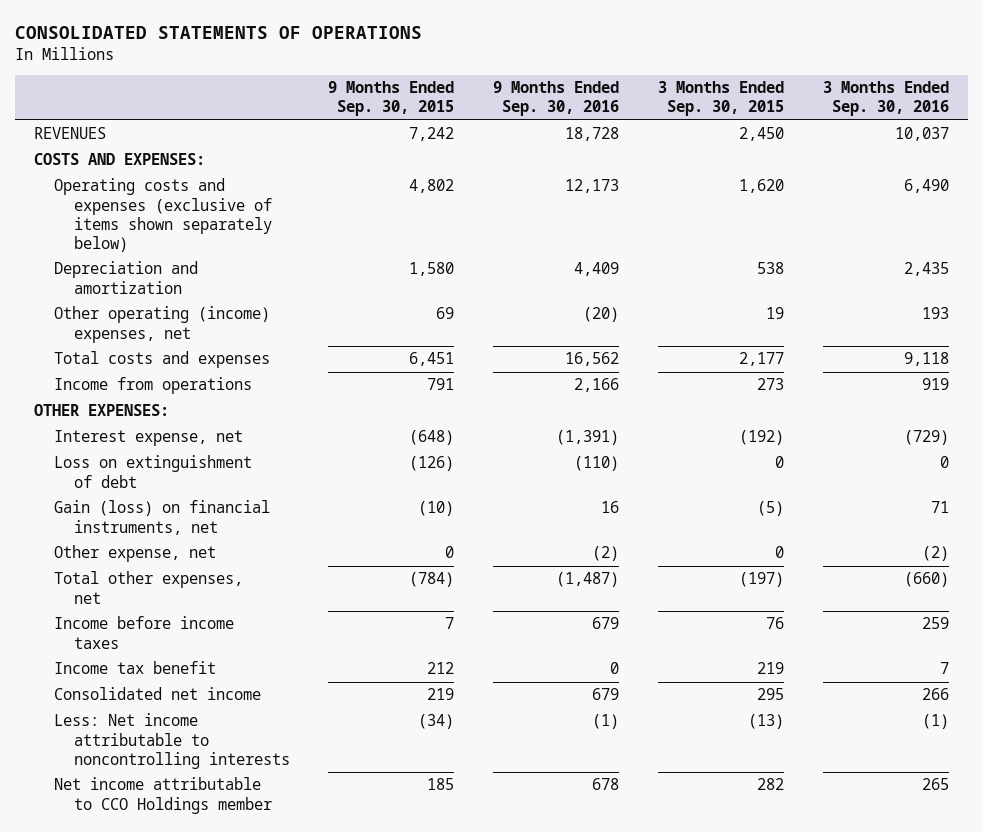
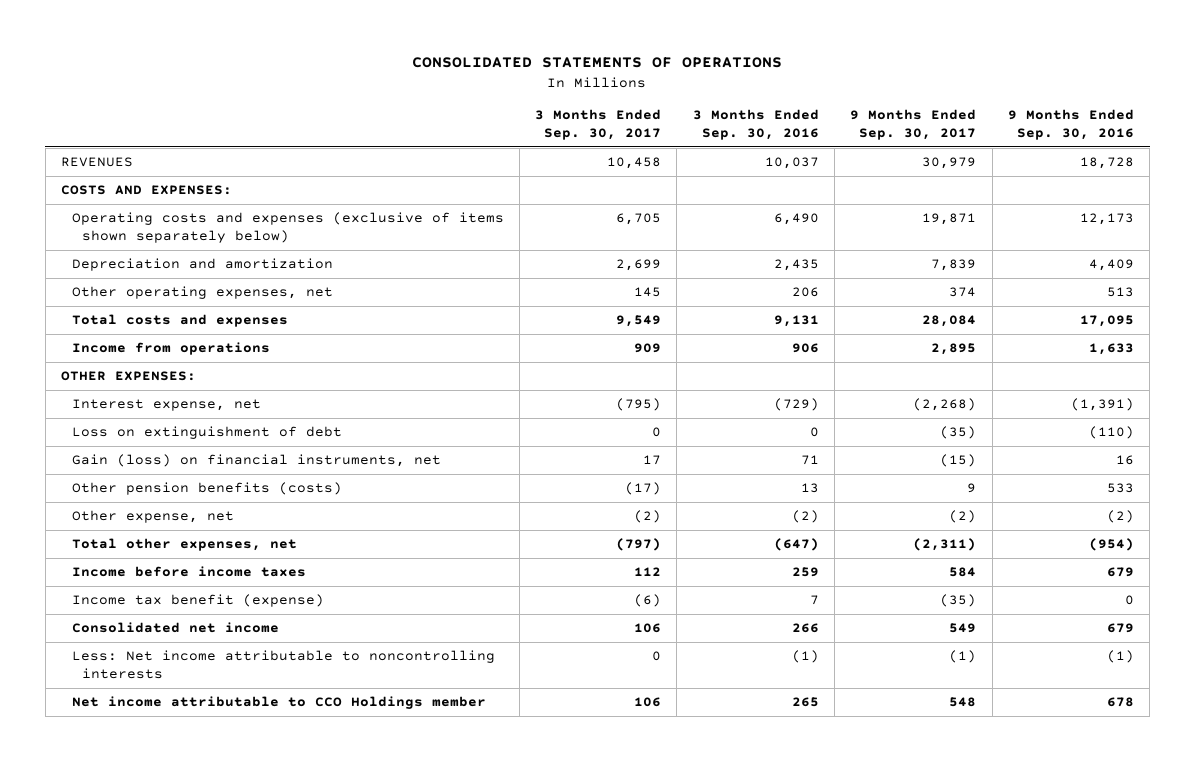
- | 9 Months Ended Sep. 30, 2015 | 9 Months Ended Sep. 30, 2016 | 3 Months Ended Sep. 30, 2015 | 3 Months Ended Sep. 30, 2016
+ | 3 Months Ended Sep. 30, 2017 | 3 Months Ended Sep. 30, 2016 | 9 Months Ended Sep. 30, 2017 | 9 Months Ended Sep. 30, 2016
- Other operating (income) expenses, net | 69 | (20) | 19 | 193
- Total costs and expenses | 6,451 | 16,562 | 2,177 | 9,118
- Income from operations | 791 | 2,166 | 273 | 919
+ Other operating expenses, net | 145 | 206 | 374 | 513
+ Total costs and expenses | 9,549 | 9,131 | 28,084 | 17,095
+ Income from operations | 909 | 906 | 2,895 | 1,633
+ Other pension benefits (costs) | (17) | 13 | 9 | 533
- Total other expenses, net | (784) | (1,487) | (197) | (660)
+ Total other expenses, net | (797) | (647) | (2,311) | (954)
- Income tax benefit | 212 | 0 | 219 | 7
+ Income tax benefit (expense) | (6) | 7 | (35) | 0

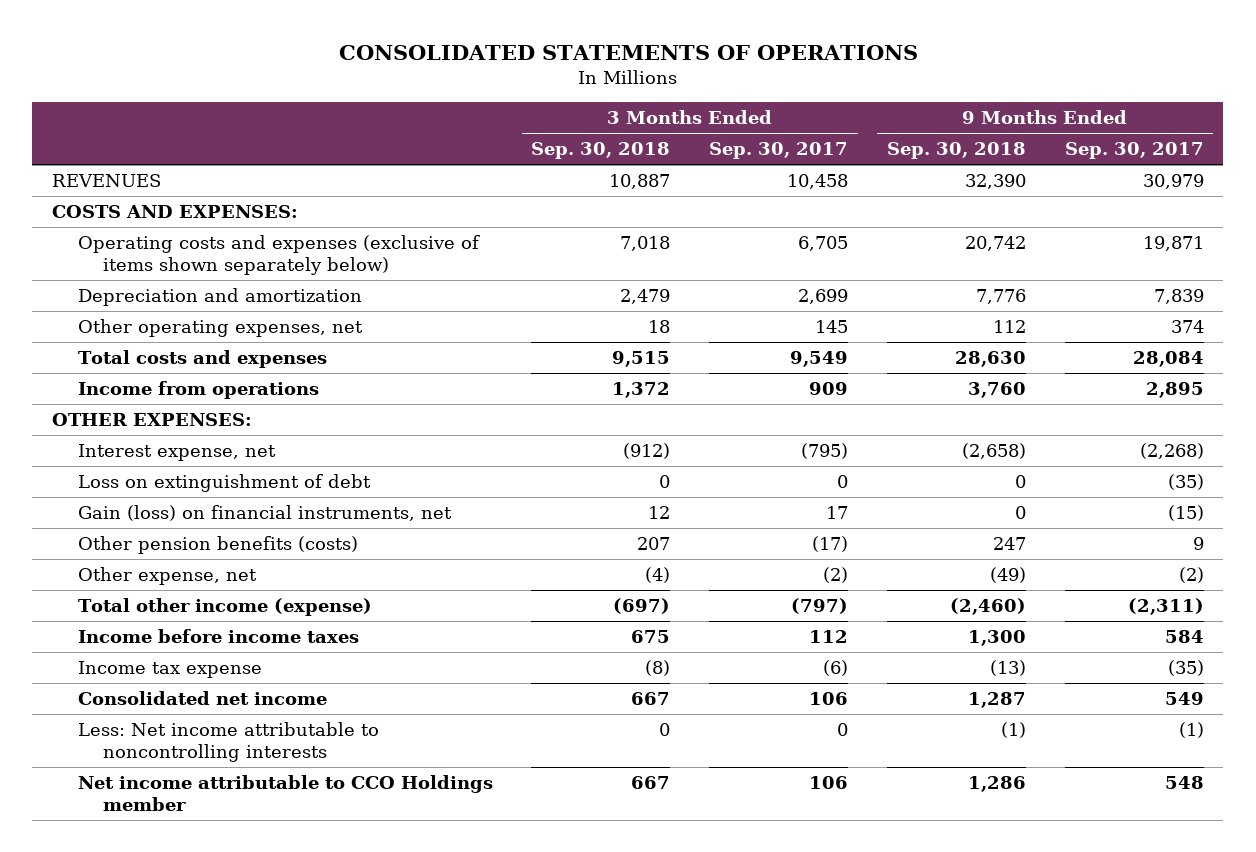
- | 3 Months Ended Sep. 30, 2017 | 3 Months Ended Sep. 30, 2016 | 9 Months Ended Sep. 30, 2017 | 9 Months Ended Sep. 30, 2016
+ | 3 Months Ended Sep. 30, 2018 | 3 Months Ended Sep. 30, 2017 | 9 Months Ended Sep. 30, 2018 | 9 Months Ended Sep. 30, 2017
- Total other expenses, net | (797) | (647) | (2,311) | (954)
+ Total other income (expense) | (697) | (797) | (2,460) | (2,311)
- Income tax benefit (expense) | (6) | 7 | (35) | 0
+ Income tax expense | (8) | (6) | (13) | (35)

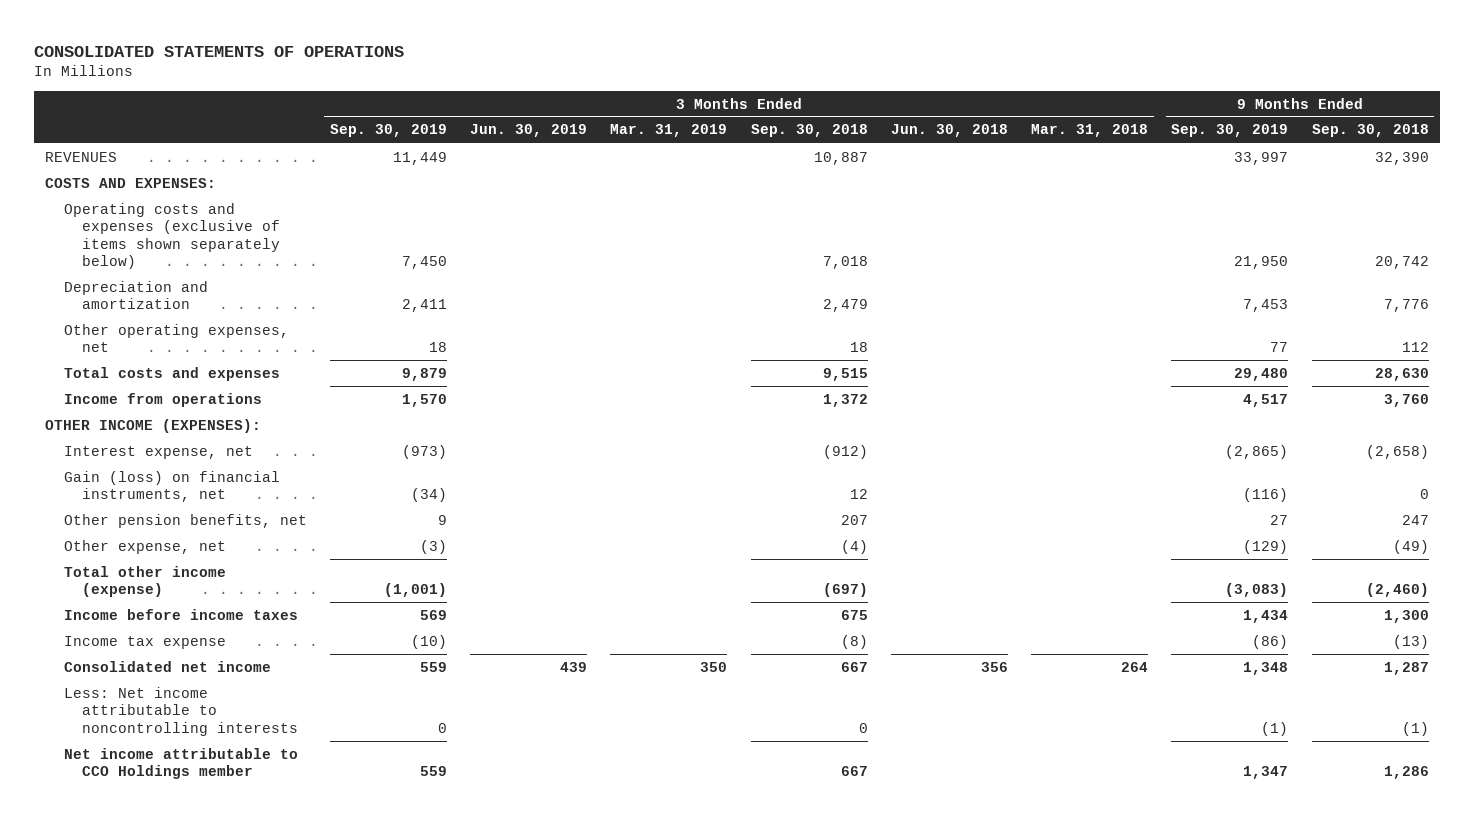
- | 3 Months Ended Sep. 30, 2018 | 3 Months Ended Sep. 30, 2017 | 9 Months Ended Sep. 30, 2018 | 9 Months Ended Sep. 30, 2017
+ | 3 Months Ended Sep. 30, 2019 | 3 Months Ended Jun. 30, 2019 | 3 Months Ended Mar. 31, 2019 | 3 Months Ended Sep. 30, 2018 | 3 Months Ended Jun. 30, 2018 | 3 Months Ended Mar. 31, 2018 | 9 Months Ended Sep. 30, 2019 | 9 Months Ended Sep. 30, 2018
- OTHER EXPENSES:
+ OTHER INCOME (EXPENSES):
- Loss on extinguishment of debt | 0 | 0 | 0 | (35)
- Other pension benefits (costs) | 207 | (17) | 247 | 9
+ Other pension benefits, net | 9 | | | 207 | | | 27 | 247

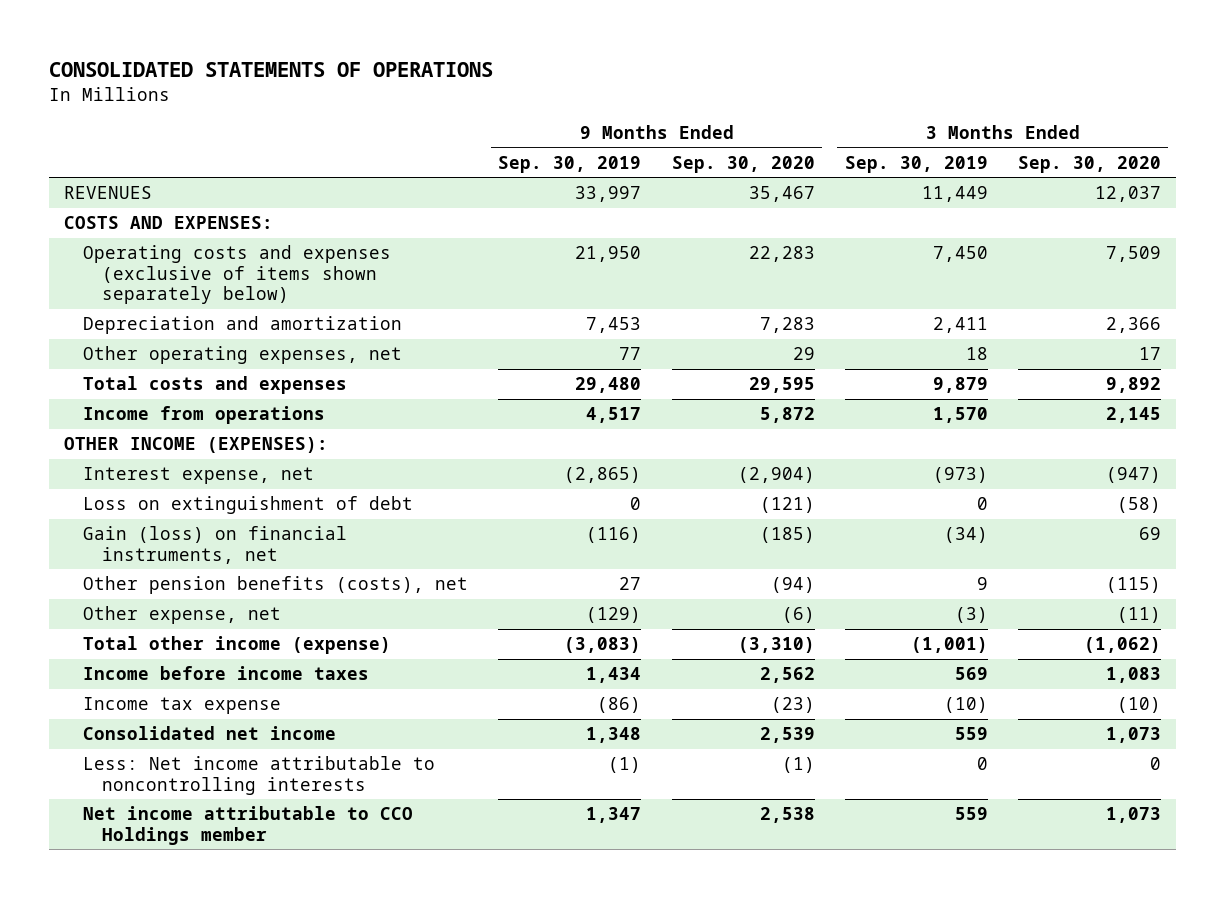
- | 3 Months Ended Sep. 30, 2019 | 3 Months Ended Jun. 30, 2019 | 3 Months Ended Mar. 31, 2019 | 3 Months Ended Sep. 30, 2018 | 3 Months Ended Jun. 30, 2018 | 3 Months Ended Mar. 31, 2018 | 9 Months Ended Sep. 30, 2019 | 9 Months Ended Sep. 30, 2018
+ | 9 Months Ended Sep. 30, 2019 | 9 Months Ended Sep. 30, 2020 | 3 Months Ended Sep. 30, 2019 | 3 Months Ended Sep. 30, 2020
+ Loss on extinguishment of debt | 0 | (121) | 0 | (58)
- Other pension benefits, net | 9 | | | 207 | | | 27 | 247
+ Other pension benefits (costs), net | 27 | (94) | 9 | (115)

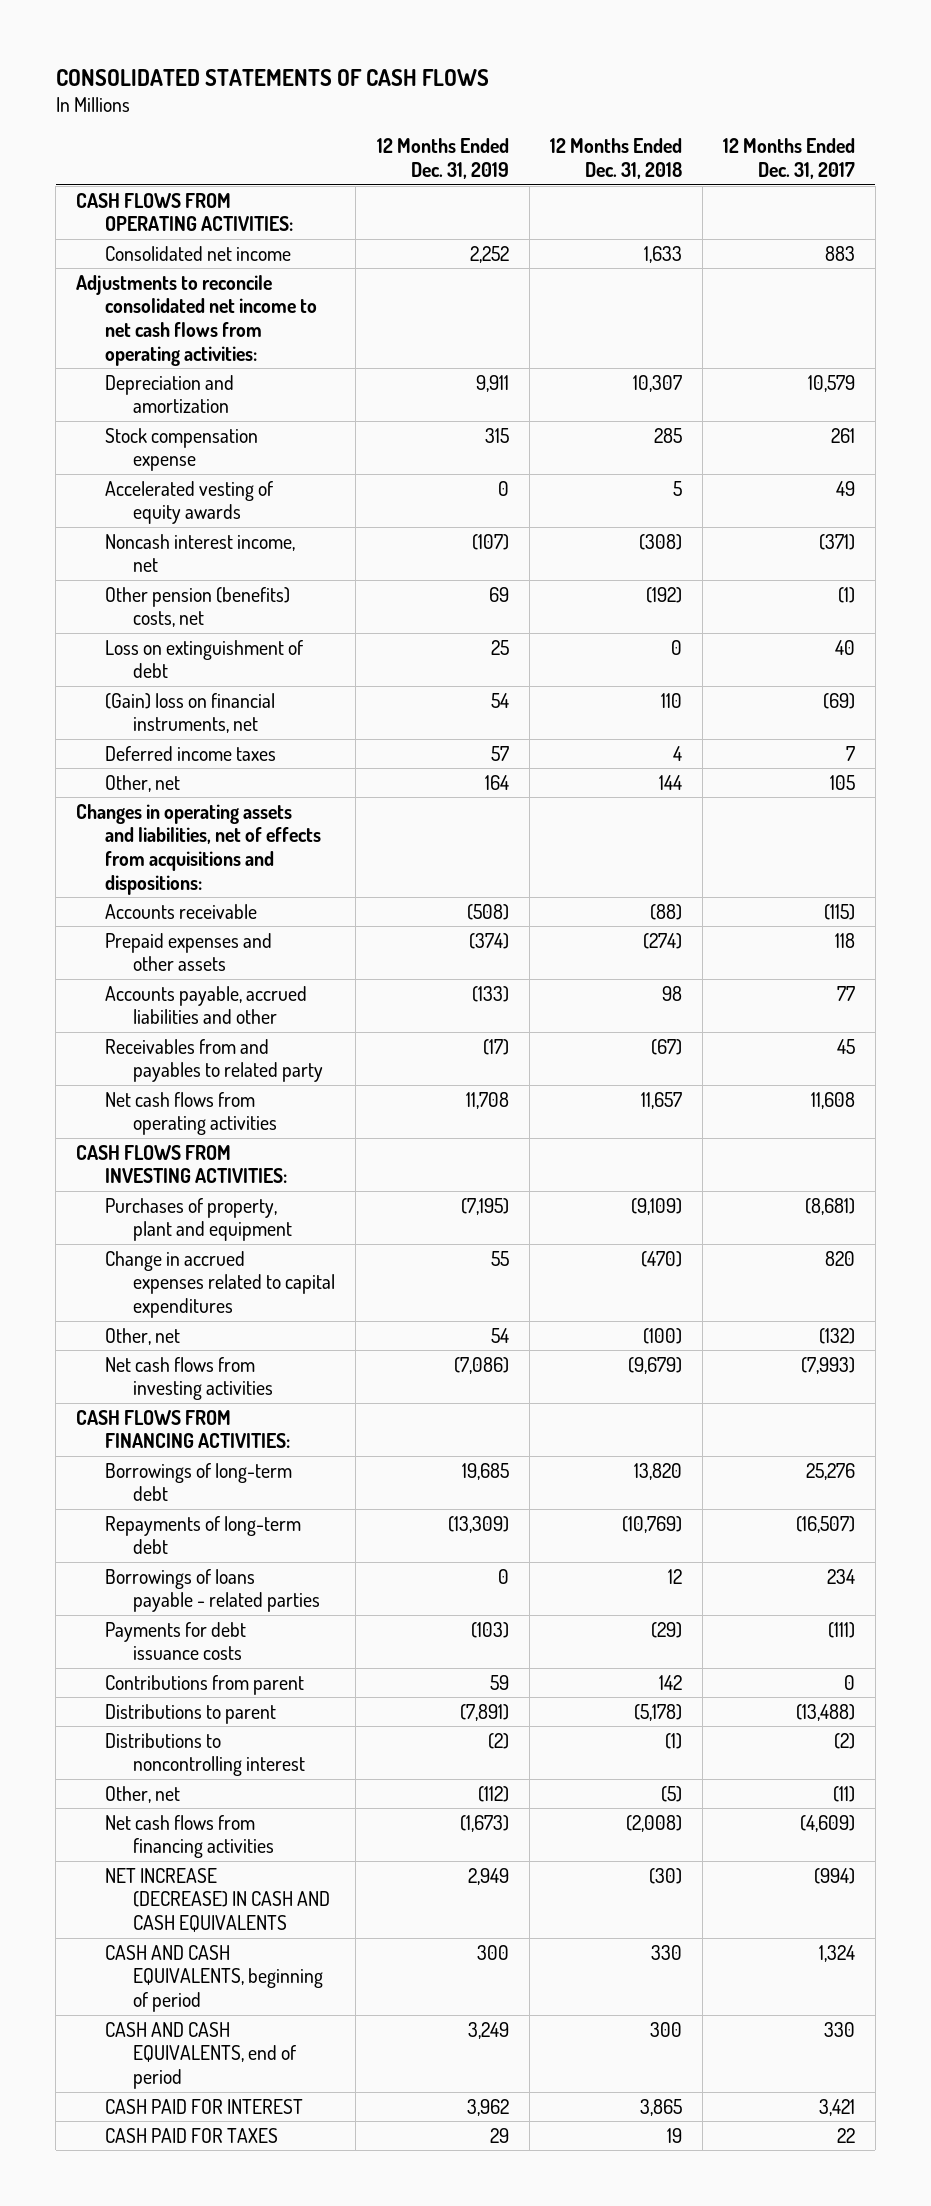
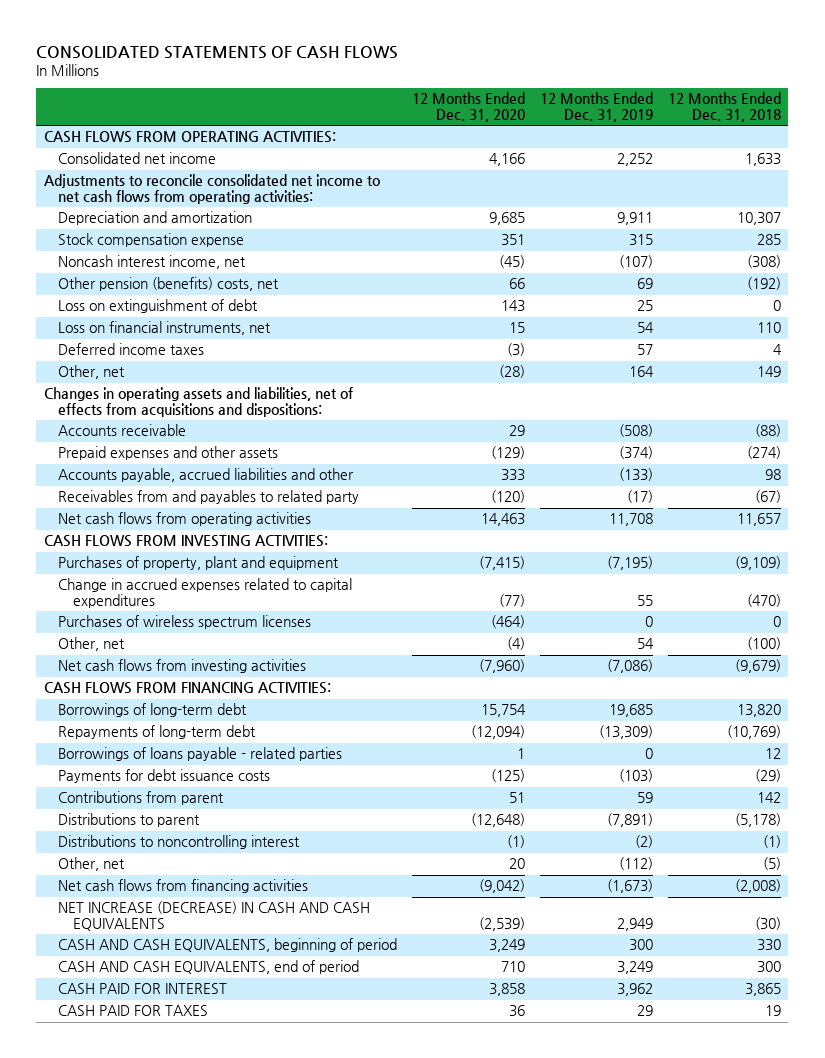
- | 12 Months Ended Dec. 31, 2019 | 12 Months Ended Dec. 31, 2018 | 12 Months Ended Dec. 31, 2017
+ | 12 Months Ended Dec. 31, 2020 | 12 Months Ended Dec. 31, 2019 | 12 Months Ended Dec. 31, 2018
- Accelerated vesting of equity awards | 0 | 5 | 49
- (Gain) loss on financial instruments, net | 54 | 110 | (69)
+ Loss on financial instruments, net | 15 | 54 | 110
- Other, net | 164 | 144 | 105
+ Other, net | (28) | 164 | 149
+ Purchases of wireless spectrum licenses | (464) | 0 | 0

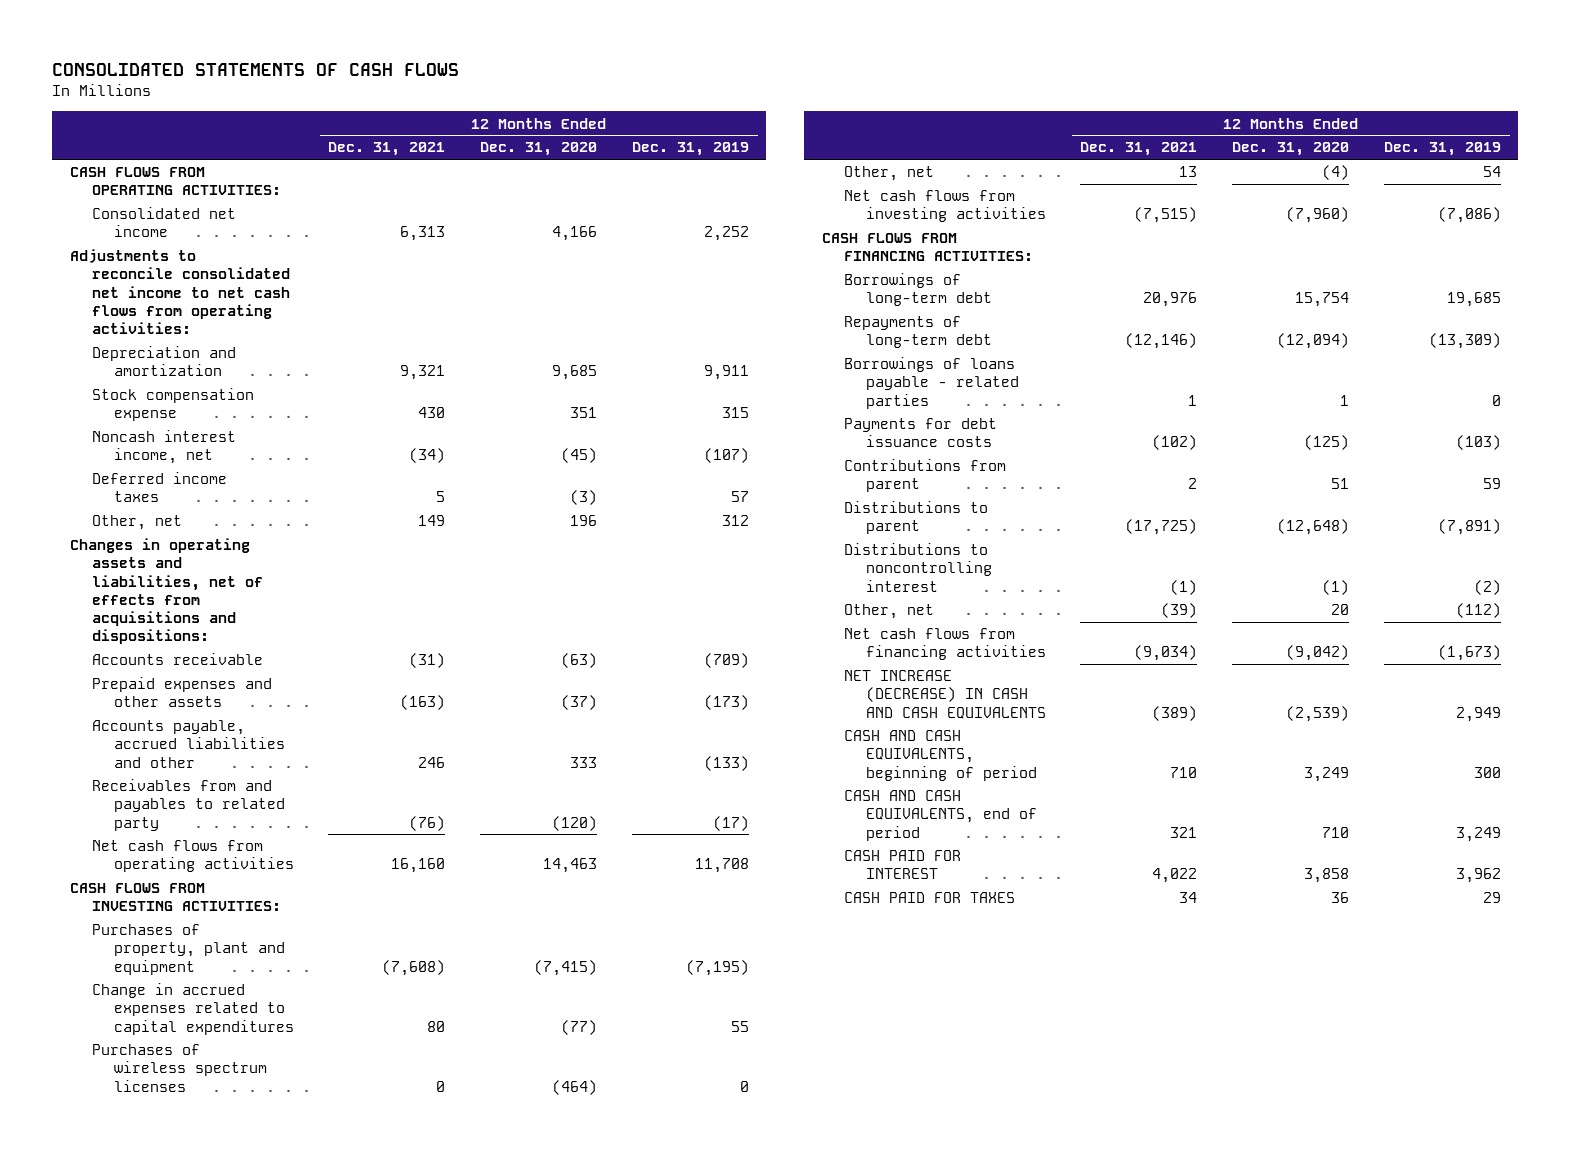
- | 12 Months Ended Dec. 31, 2020 | 12 Months Ended Dec. 31, 2019 | 12 Months Ended Dec. 31, 2018
+ | 12 Months Ended Dec. 31, 2021 | 12 Months Ended Dec. 31, 2020 | 12 Months Ended Dec. 31, 2019
- Other pension (benefits) costs, net | 66 | 69 | (192)
- Loss on extinguishment of debt | 143 | 25 | 0
- Loss on financial instruments, net | 15 | 54 | 110
- Other, net | (28) | 164 | 149
+ Other, net | 149 | 196 | 312
- Accounts receivable | 29 | (508) | (88)
- Prepaid expenses and other assets | (129) | (374) | (274)
+ Accounts receivable | (31) | (63) | (709)
+ Prepaid expenses and other assets | (163) | (37) | (173)

